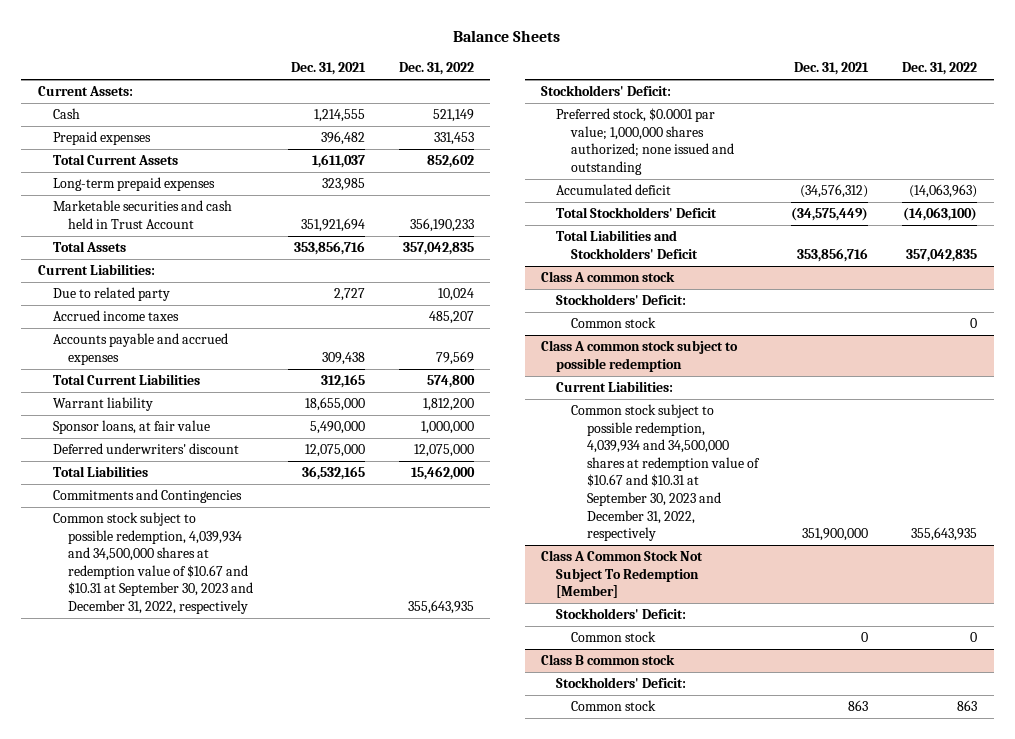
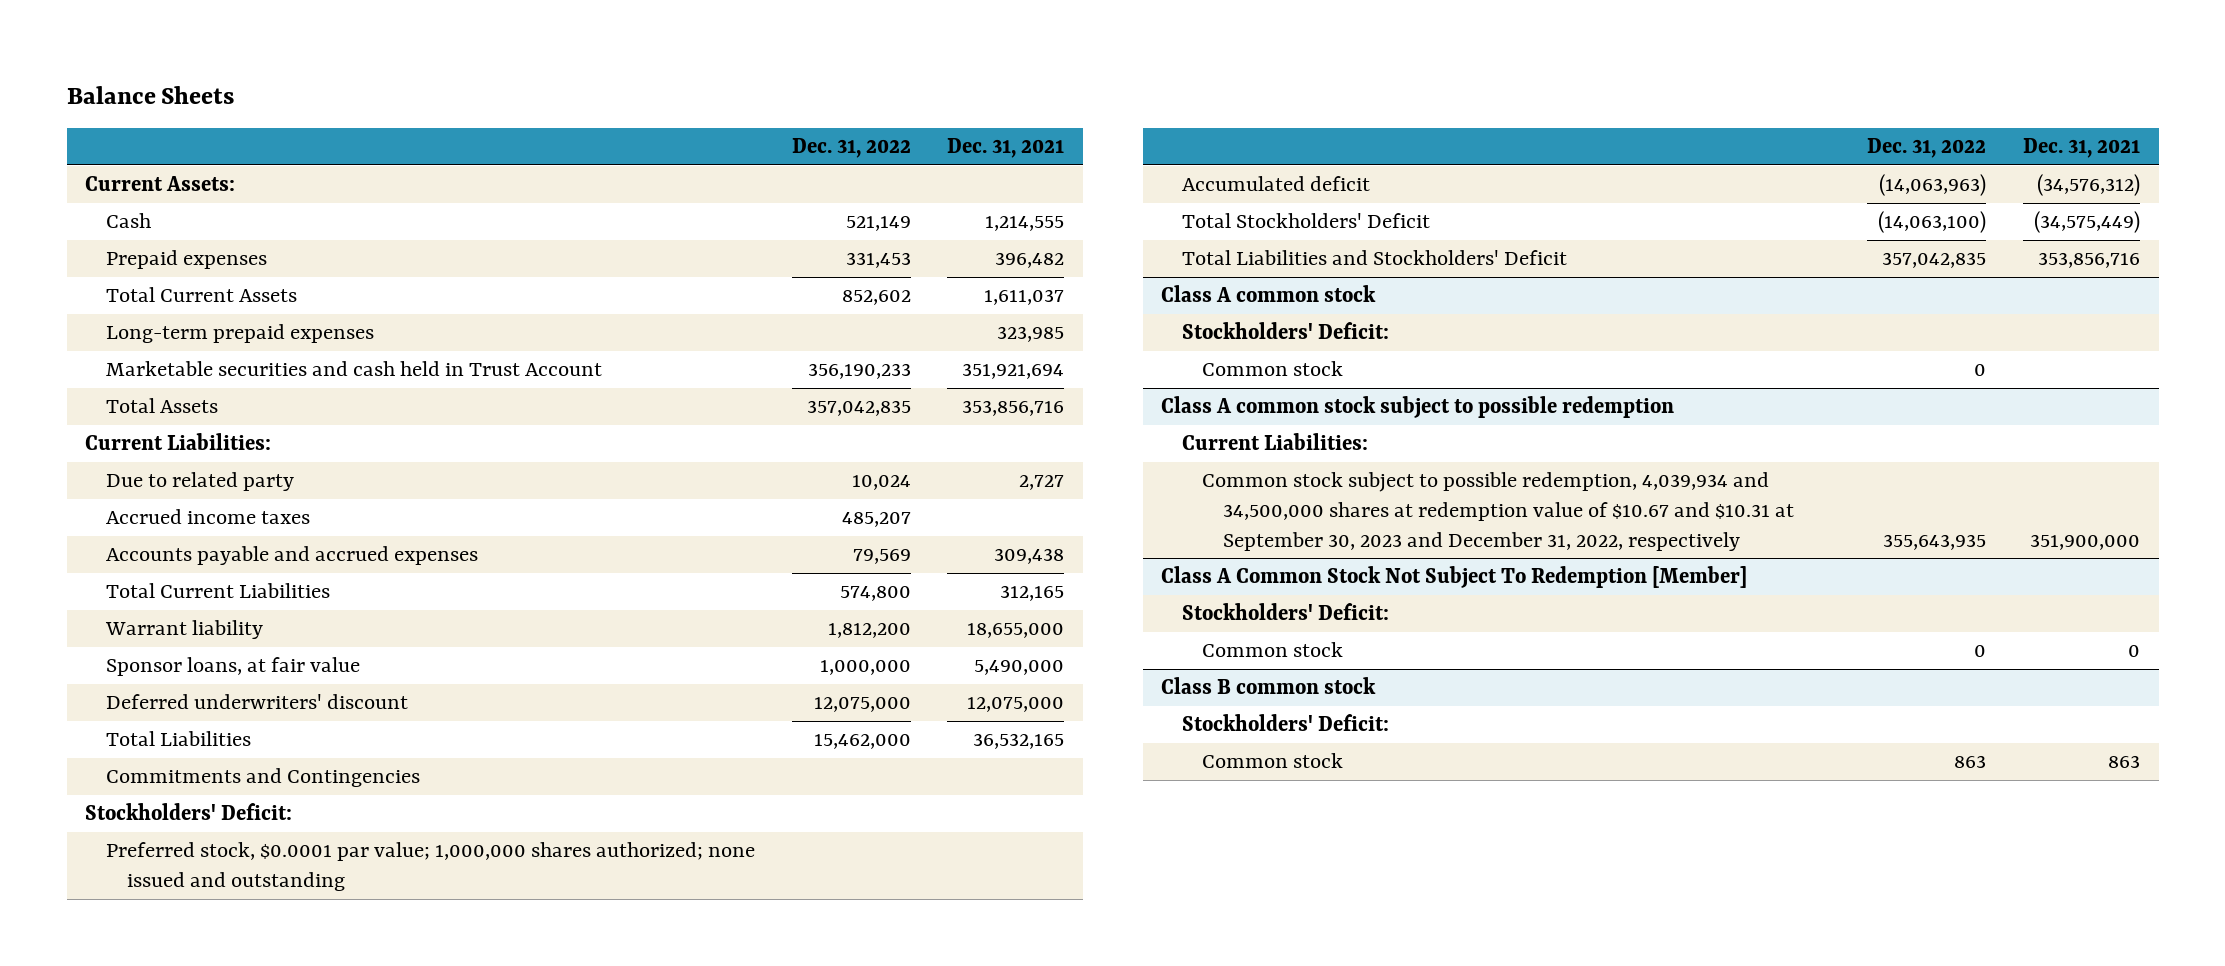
- | Dec. 31, 2021 | Dec. 31, 2022
+ | Dec. 31, 2022 | Dec. 31, 2021
- Common stock subject to possible redemption, 4,039,934 and 34,500,000 shares at redemption value of $10.67 and $10.31 at September 30, 2023 and December 31, 2022, respectively | | 355,643,935

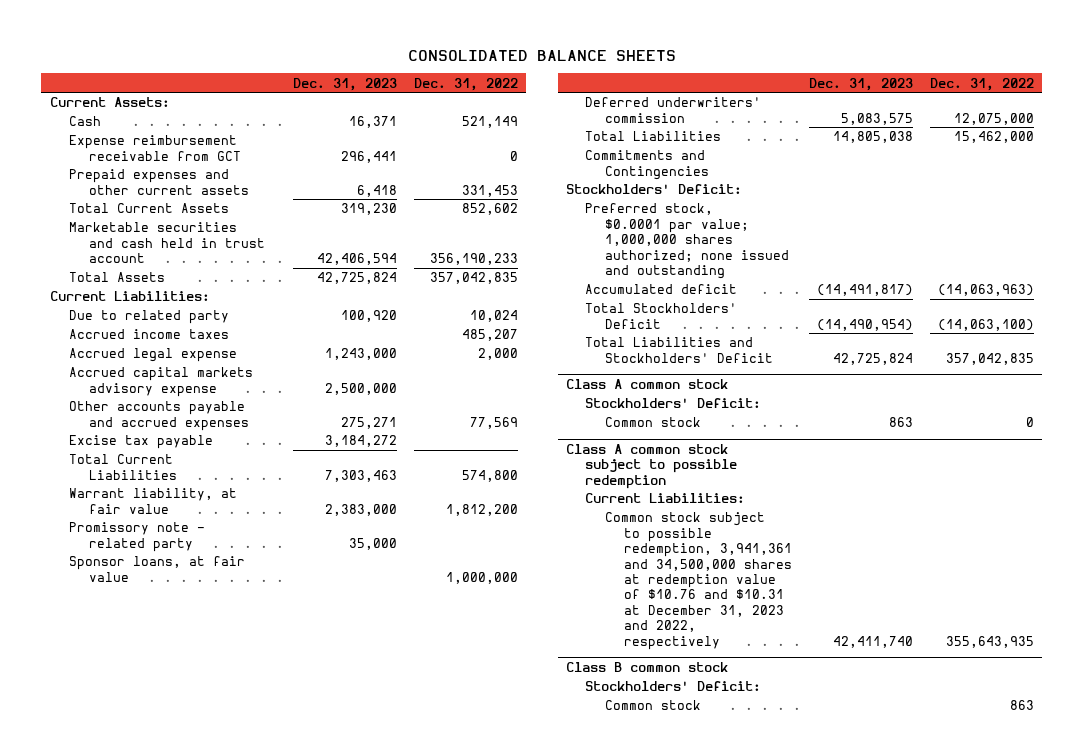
- Balance Sheets
+ CONSOLIDATED BALANCE SHEETS
- | Dec. 31, 2022 | Dec. 31, 2021
+ | Dec. 31, 2023 | Dec. 31, 2022
- Prepaid expenses | 331,453 | 396,482
+ Expense reimbursement receivable from GCT | 296,441 | 0
+ Prepaid expenses and other current assets | 6,418 | 331,453
- Long-term prepaid expenses | | 323,985
- Marketable securities and cash held in Trust Account | 356,190,233 | 351,921,694
+ Marketable securities and cash held in trust account | 42,406,594 | 356,190,233
- Accounts payable and accrued expenses | 79,569 | 309,438
+ Accrued legal expense | 1,243,000 | 2,000
+ Accrued capital markets advisory expense | 2,500,000 |
+ Other accounts payable and accrued expenses | 275,271 | 77,569
+ Excise tax payable | 3,184,272 |
- Warrant liability | 1,812,200 | 18,655,000
+ Warrant liability, at fair value | 2,383,000 | 1,812,200
+ Promissory note - related party | 35,000 |
- Deferred underwriters' discount | 12,075,000 | 12,075,000
+ Deferred underwriters' commission | 5,083,575 | 12,075,000
@ Class A common stock subject to possible redemption
- Common stock subject to possible redemption, 4,039,934 and 34,500,000 shares at redemption value of $10.67 and $10.31 at September 30, 2023 and December 31, 2022, respectively | 355,643,935 | 351,900,000
- Class A Common Stock Not Subject To Redemption [Member]
- Stockholders' Deficit:
- Common stock | 0 | 0
@ Class A common stock subject to possible redemption
+ Common stock subject to possible redemption, 3,941,361 and 34,500,000 shares at redemption value of $10.76 and $10.31 at December 31, 2023 and 2022, respectively | 42,411,740 | 355,643,935

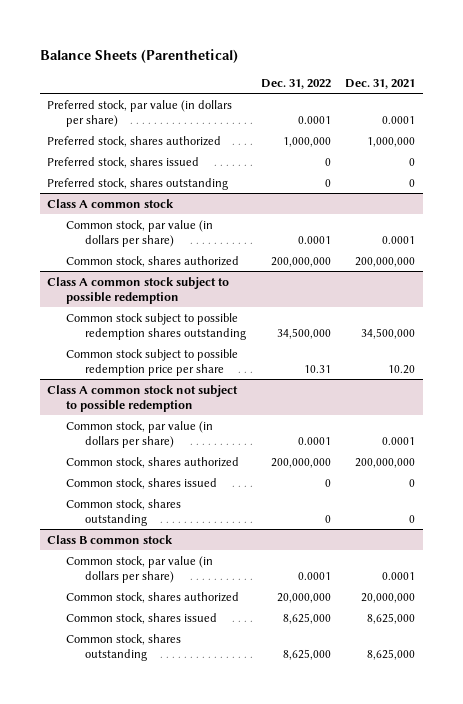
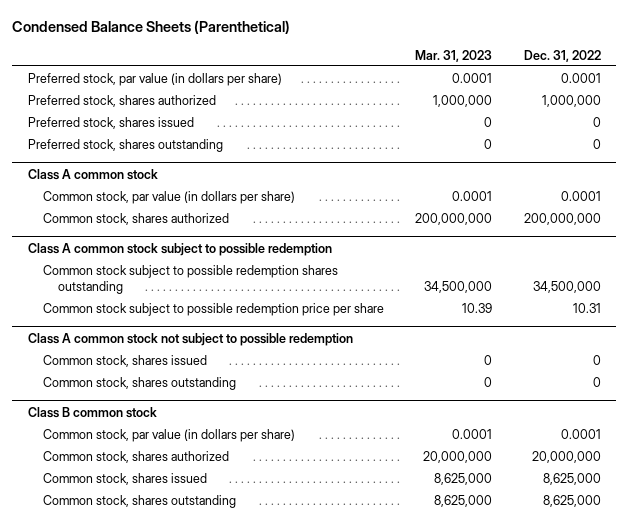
- Balance Sheets (Parenthetical)
+ Condensed Balance Sheets (Parenthetical)
- | Dec. 31, 2022 | Dec. 31, 2021
+ | Mar. 31, 2023 | Dec. 31, 2022
@ Class A common stock not subject to possible redemption
- Common stock, par value (in dollars per share) | 0.0001 | 0.0001
- Common stock, shares authorized | 200,000,000 | 200,000,000

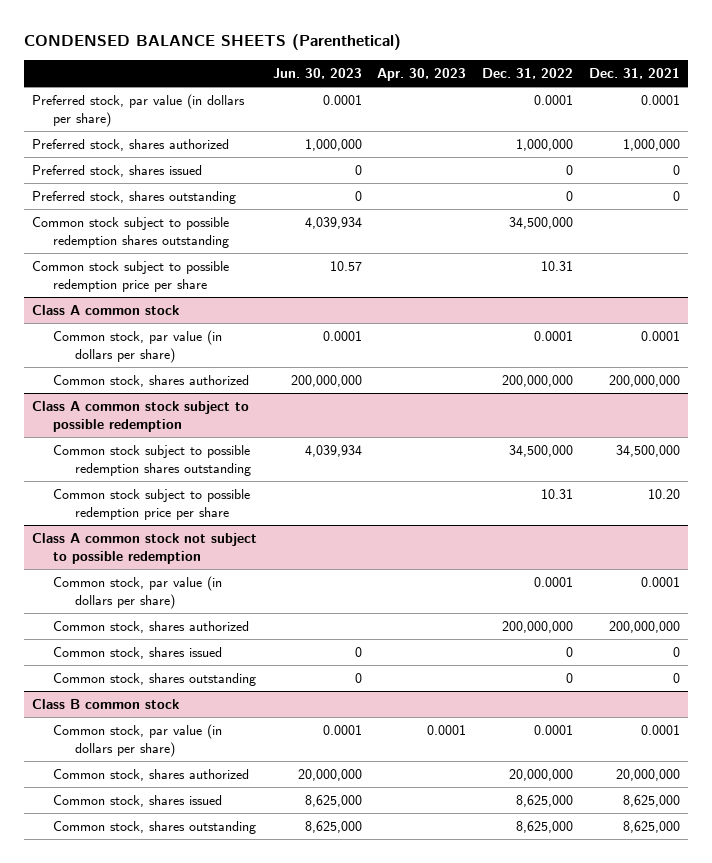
- Condensed Balance Sheets (Parenthetical)
+ CONDENSED BALANCE SHEETS (Parenthetical)
- | Mar. 31, 2023 | Dec. 31, 2022
+ | Jun. 30, 2023 | Apr. 30, 2023 | Dec. 31, 2022 | Dec. 31, 2021
+ Common stock subject to possible redemption shares outstanding | 4,039,934 | | 34,500,000 |
+ Common stock subject to possible redemption price per share | 10.57 | | 10.31 |
@ Class A common stock not subject to possible redemption
+ Common stock, par value (in dollars per share) | | | 0.0001 | 0.0001
+ Common stock, shares authorized | | | 200,000,000 | 200,000,000

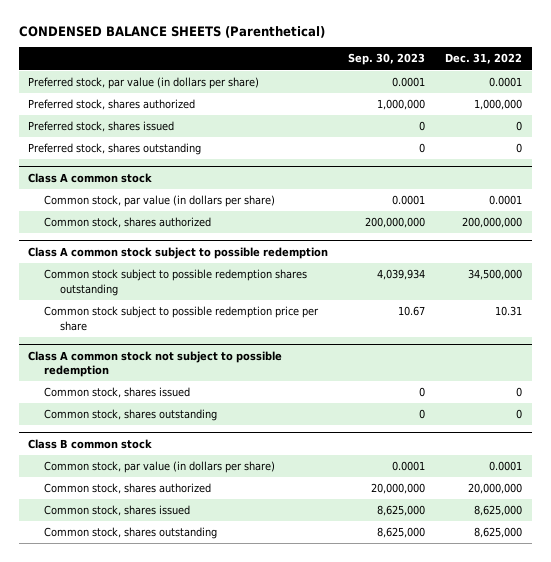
- | Jun. 30, 2023 | Apr. 30, 2023 | Dec. 31, 2022 | Dec. 31, 2021
+ | Sep. 30, 2023 | Dec. 31, 2022
- Common stock subject to possible redemption shares outstanding | 4,039,934 | | 34,500,000 |
- Common stock subject to possible redemption price per share | 10.57 | | 10.31 |
@ Class A common stock not subject to possible redemption
- Common stock, par value (in dollars per share) | | | 0.0001 | 0.0001
- Common stock, shares authorized | | | 200,000,000 | 200,000,000

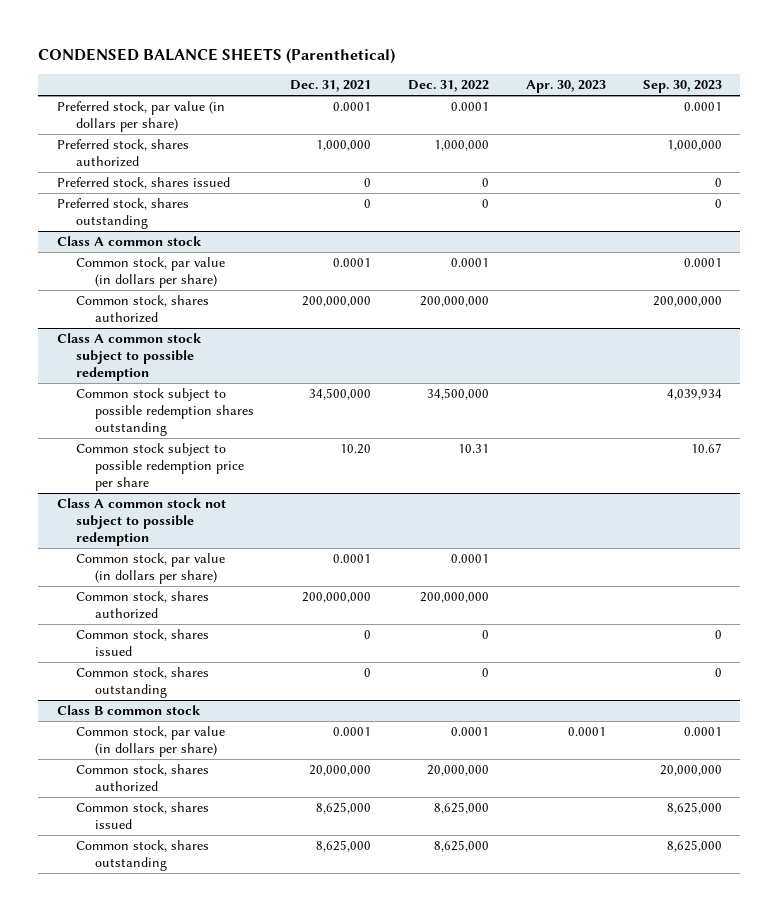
- | Sep. 30, 2023 | Dec. 31, 2022
+ | Dec. 31, 2021 | Dec. 31, 2022 | Apr. 30, 2023 | Sep. 30, 2023
@ Class A common stock not subject to possible redemption
+ Common stock, par value (in dollars per share) | 0.0001 | 0.0001 | |
+ Common stock, shares authorized | 200,000,000 | 200,000,000 | |

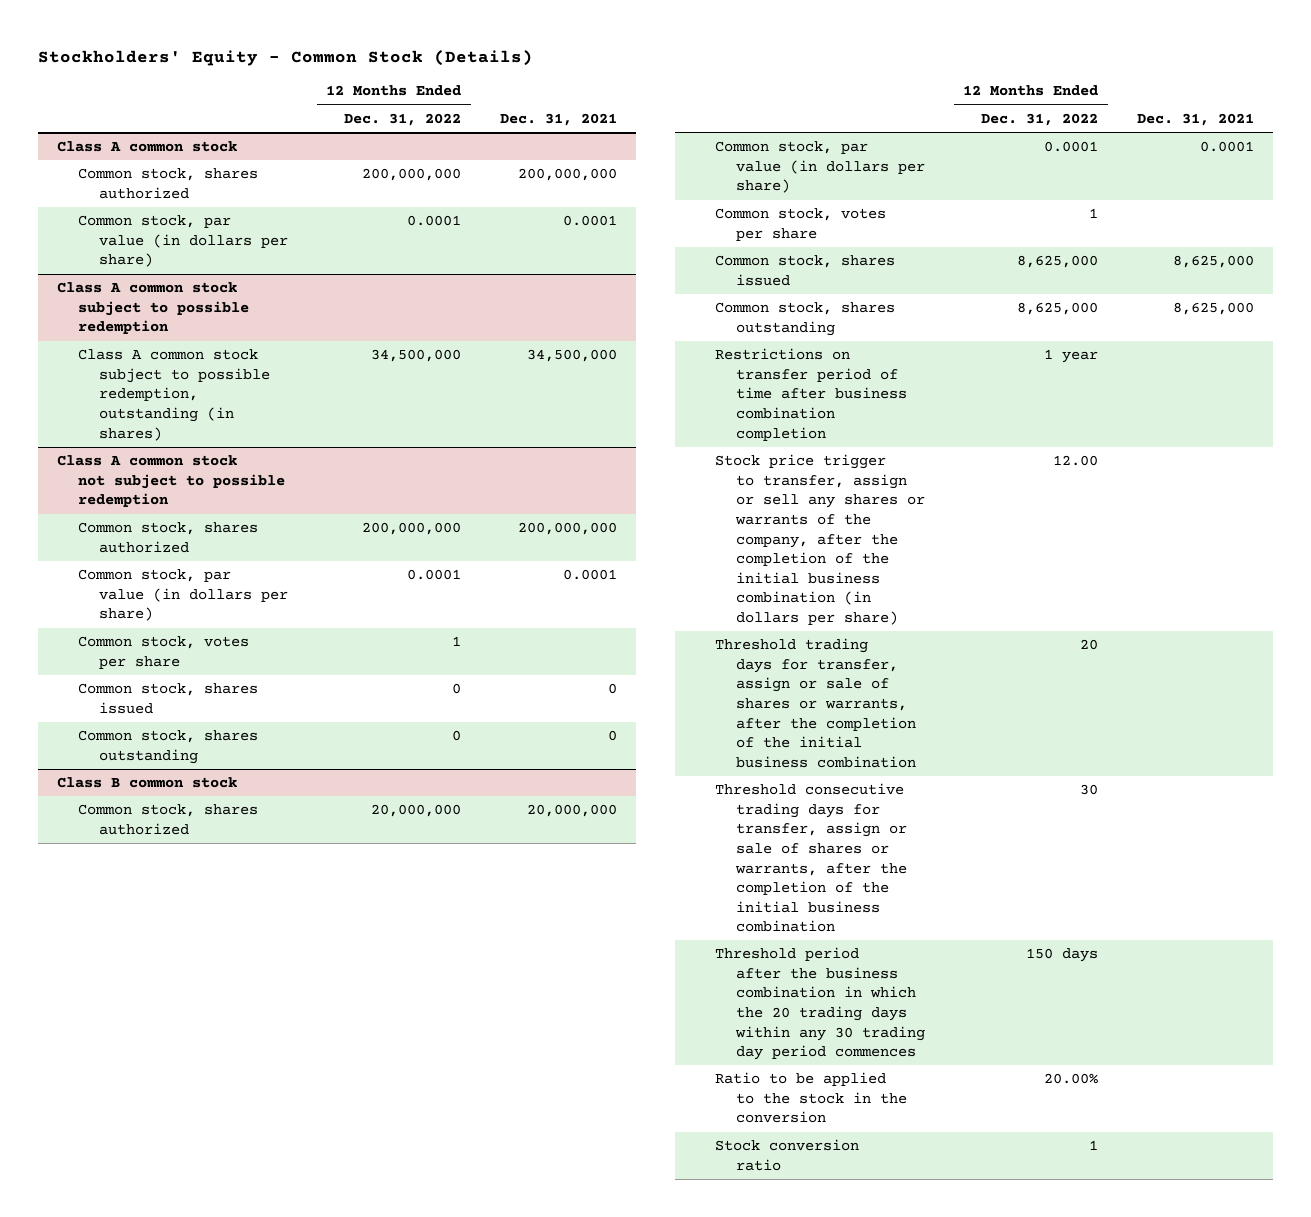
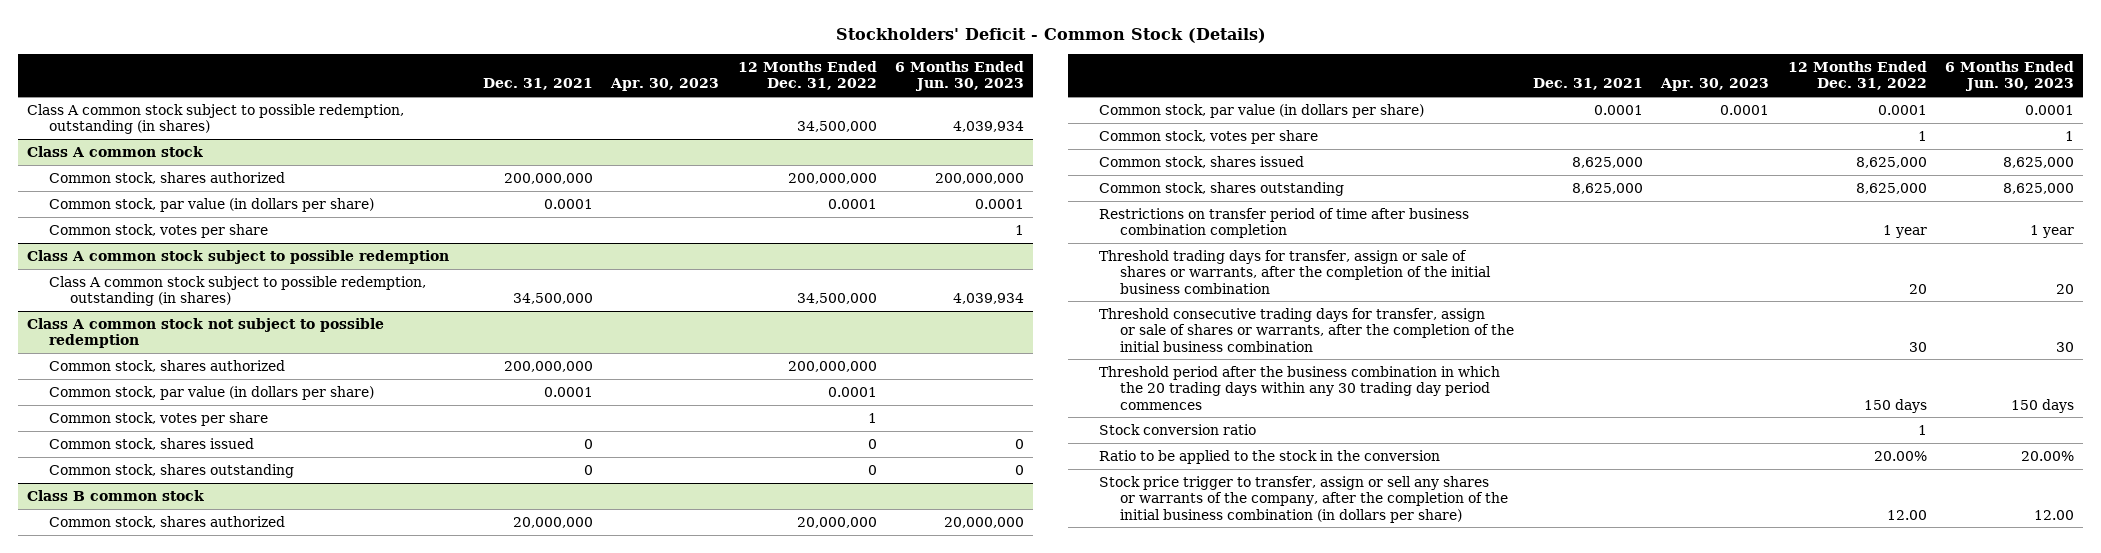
- Stockholders' Equity - Common Stock (Details)
+ Stockholders' Deficit - Common Stock (Details)
- | 12 Months Ended Dec. 31, 2022 | Dec. 31, 2021
+ | Dec. 31, 2021 | Apr. 30, 2023 | 12 Months Ended Dec. 31, 2022 | 6 Months Ended Jun. 30, 2023
+ Class A common stock subject to possible redemption, outstanding (in shares) | | | 34,500,000 | 4,039,934
@ Class A common stock
+ Common stock, votes per share | | | | 1
@ Class B common stock
moved down: Ratio to be applied to the stock in the conversion | | | 20.00% | 20.00%
moved down: Stock price trigger to transfer, assign or sell any shares or warrants of the company, after the completion of the initial business combination (in dollars per share) | | | 12.00 | 12.00

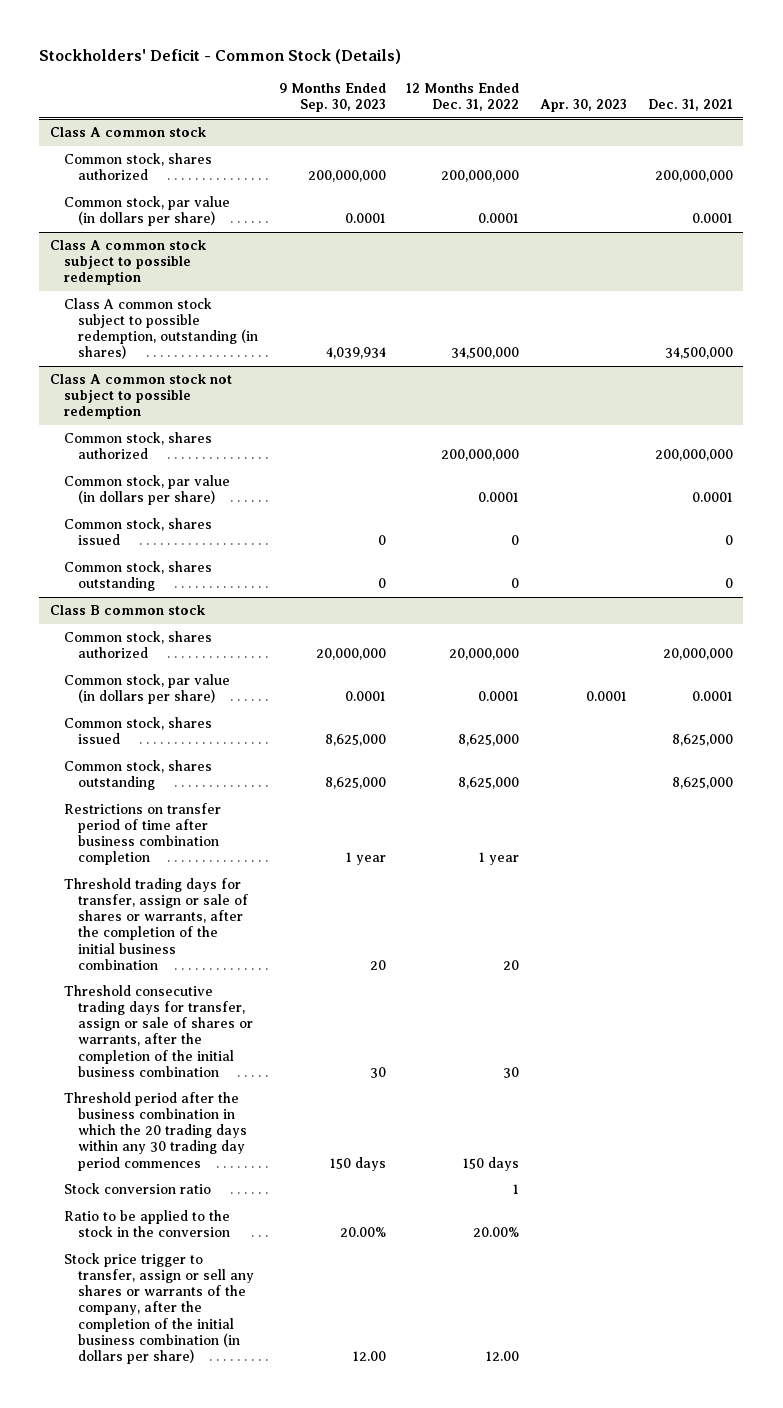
- | Dec. 31, 2021 | Apr. 30, 2023 | 12 Months Ended Dec. 31, 2022 | 6 Months Ended Jun. 30, 2023
+ | 9 Months Ended Sep. 30, 2023 | 12 Months Ended Dec. 31, 2022 | Apr. 30, 2023 | Dec. 31, 2021
- Class A common stock subject to possible redemption, outstanding (in shares) | | | 34,500,000 | 4,039,934
@ Class A common stock
- Common stock, votes per share | | | | 1
@ Class A common stock not subject to possible redemption
- Common stock, votes per share | | | 1 |
@ Class B common stock
- Common stock, votes per share | | | 1 | 1

